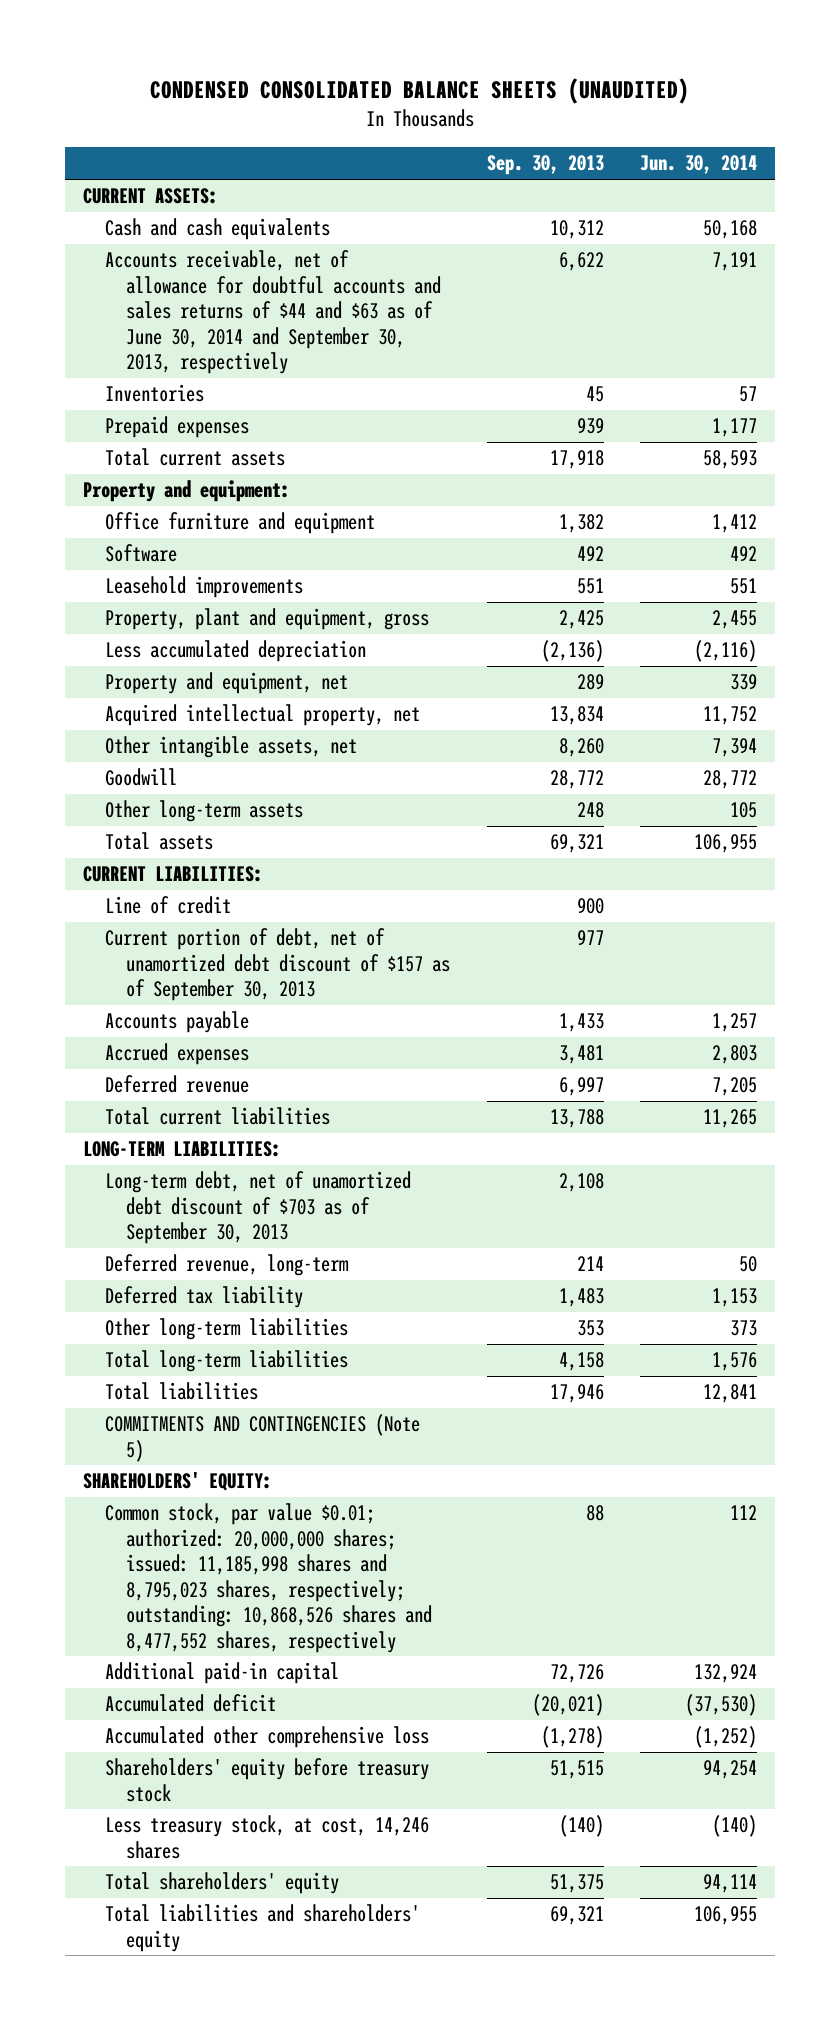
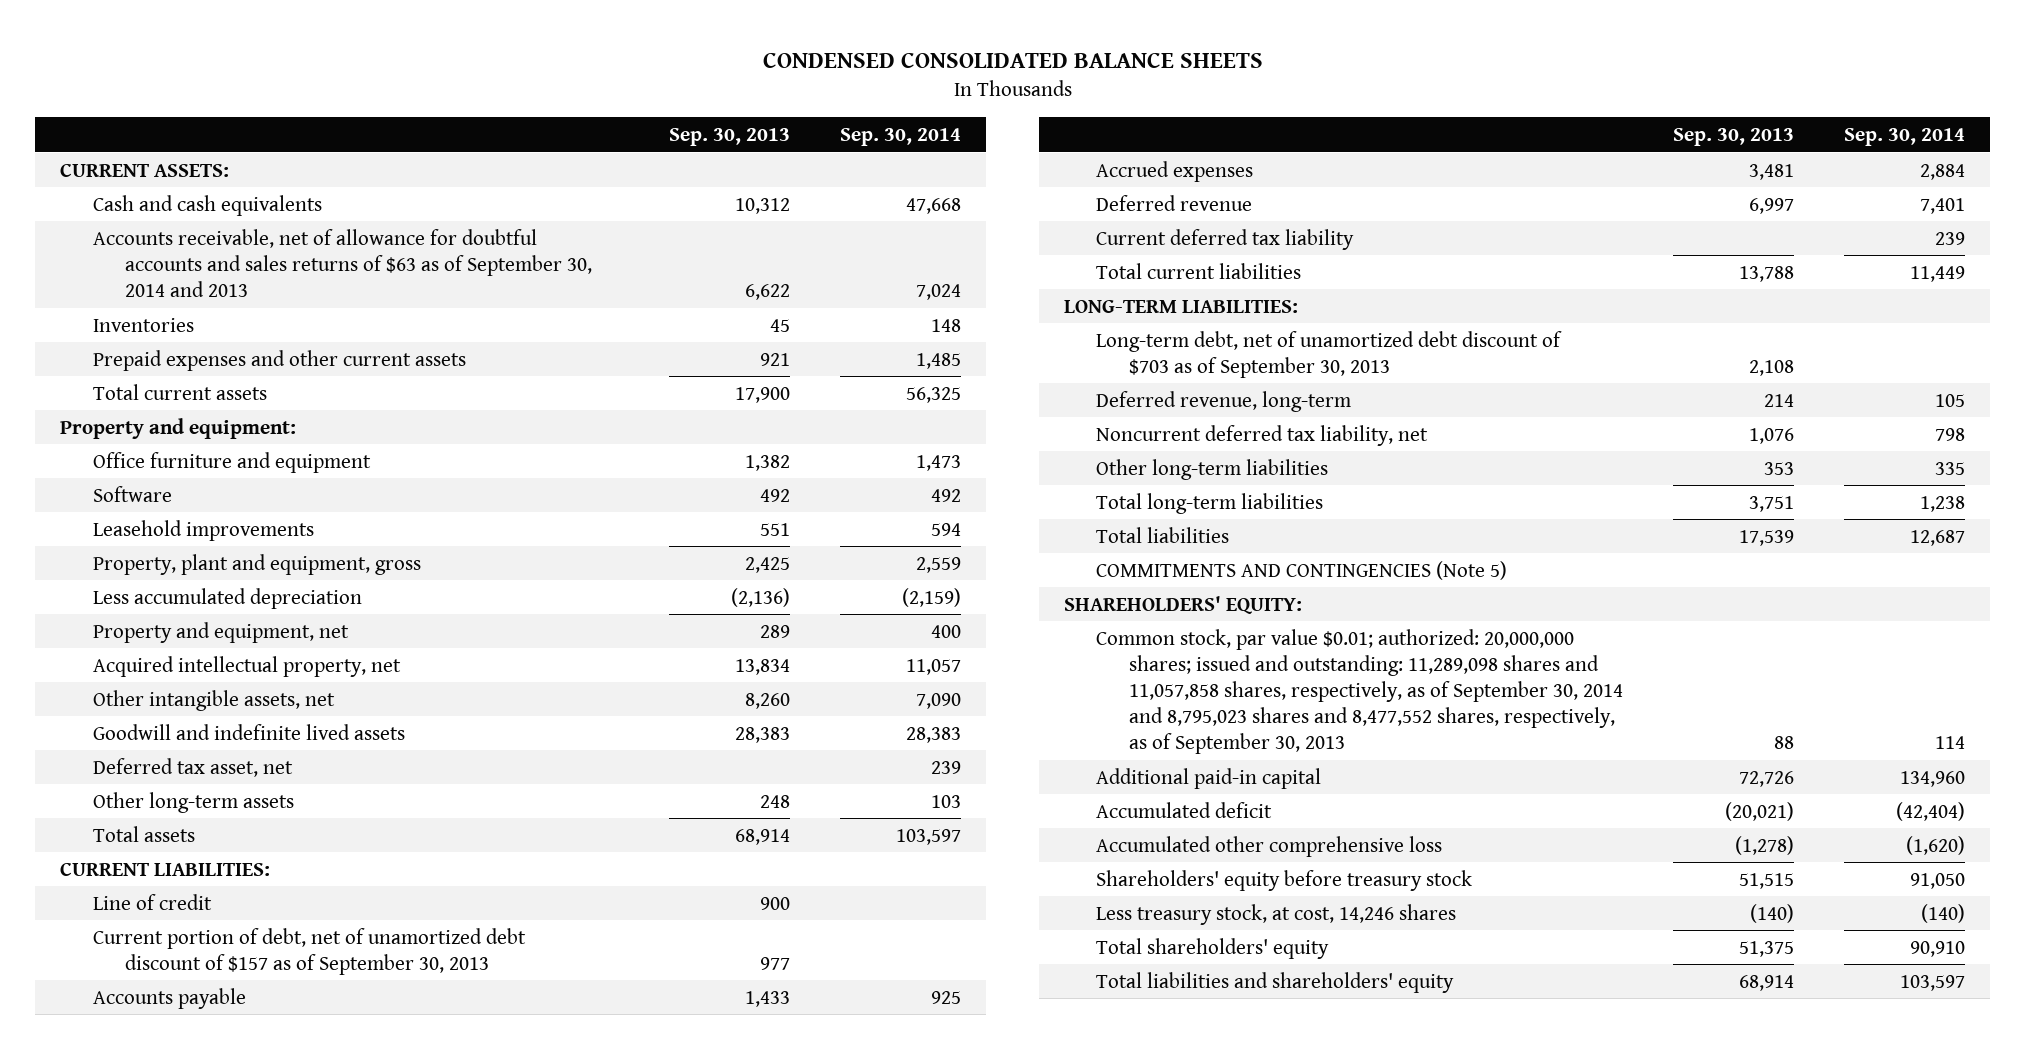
- CONDENSED CONSOLIDATED BALANCE SHEETS (UNAUDITED)
+ CONDENSED CONSOLIDATED BALANCE SHEETS
- | Sep. 30, 2013 | Jun. 30, 2014
+ | Sep. 30, 2013 | Sep. 30, 2014
- Accounts receivable, net of allowance for doubtful accounts and sales returns of $44 and $63 as of June 30, 2014 and September 30, 2013, respectively | 6,622 | 7,191
+ Accounts receivable, net of allowance for doubtful accounts and sales returns of $63 as of September 30, 2014 and 2013 | 6,622 | 7,024
- Prepaid expenses | 939 | 1,177
- Total current assets | 17,918 | 58,593
+ Prepaid expenses and other current assets | 921 | 1,485
+ Total current assets | 17,900 | 56,325
- Goodwill | 28,772 | 28,772
+ Goodwill and indefinite lived assets | 28,383 | 28,383
+ Deferred tax asset, net | | 239
- Total assets | 69,321 | 106,955
+ Total assets | 68,914 | 103,597
+ Current deferred tax liability | | 239
- Deferred tax liability | 1,483 | 1,153
+ Noncurrent deferred tax liability, net | 1,076 | 798
- Total long-term liabilities | 4,158 | 1,576
- Total liabilities | 17,946 | 12,841
+ Total long-term liabilities | 3,751 | 1,238
+ Total liabilities | 17,539 | 12,687
- Common stock, par value $0.01; authorized: 20,000,000 shares; issued: 11,185,998 shares and 8,795,023 shares, respectively; outstanding: 10,868,526 shares and 8,477,552 shares, respectively | 88 | 112
+ Common stock, par value $0.01; authorized: 20,000,000 shares; issued and outstanding: 11,289,098 shares and 11,057,858 shares, respectively, as of September 30, 2014 and 8,795,023 shares and 8,477,552 shares, respectively, as of September 30, 2013 | 88 | 114
- Total liabilities and shareholders' equity | 69,321 | 106,955
+ Total liabilities and shareholders' equity | 68,914 | 103,597

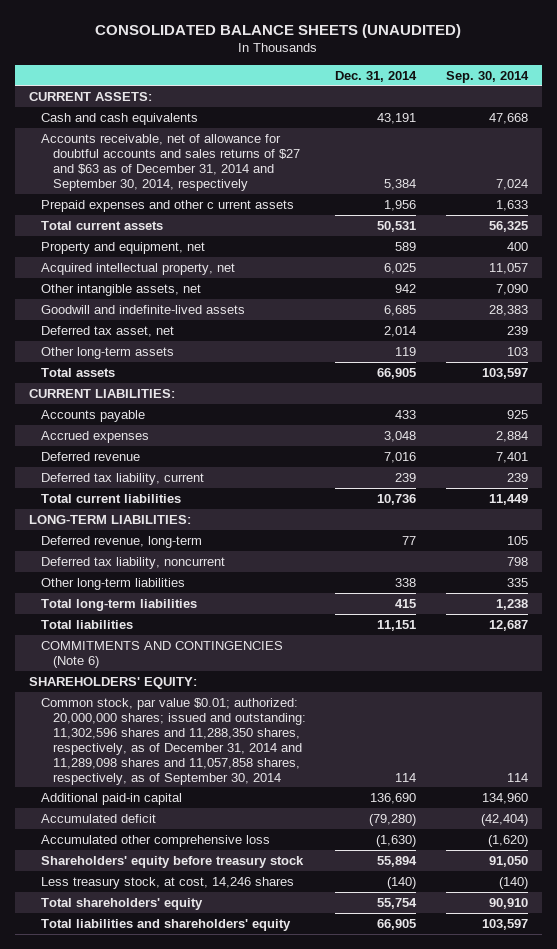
- CONDENSED CONSOLIDATED BALANCE SHEETS
+ CONSOLIDATED BALANCE SHEETS (UNAUDITED)
- | Sep. 30, 2013 | Sep. 30, 2014
+ | Dec. 31, 2014 | Sep. 30, 2014
- Accounts receivable, net of allowance for doubtful accounts and sales returns of $63 as of September 30, 2014 and 2013 | 6,622 | 7,024
- Inventories | 45 | 148
- Prepaid expenses and other current assets | 921 | 1,485
+ Accounts receivable, net of allowance for doubtful accounts and sales returns of $27 and $63 as of December 31, 2014 and September 30, 2014, respectively | 5,384 | 7,024
+ Prepaid expenses and other c urrent assets | 1,956 | 1,633
- Property and equipment:
- Office furniture and equipment | 1,382 | 1,473
- Software | 492 | 492
- Leasehold improvements | 551 | 594
- Property, plant and equipment, gross | 2,425 | 2,559
- Less accumulated depreciation | (2,136) | (2,159)
- Goodwill and indefinite lived assets | 28,383 | 28,383
+ Goodwill and indefinite-lived assets | 6,685 | 28,383
- Line of credit | 900 |
- Current portion of debt, net of unamortized debt discount of $157 as of September 30, 2013 | 977 |
- Current deferred tax liability | | 239
+ Deferred tax liability, current | 239 | 239
- Long-term debt, net of unamortized debt discount of $703 as of September 30, 2013 | 2,108 |
- Noncurrent deferred tax liability, net | 1,076 | 798
+ Deferred tax liability, noncurrent | | 798
- COMMITMENTS AND CONTINGENCIES (Note 5)
+ COMMITMENTS AND CONTINGENCIES (Note 6)
- Common stock, par value $0.01; authorized: 20,000,000 shares; issued and outstanding: 11,289,098 shares and 11,057,858 shares, respectively, as of September 30, 2014 and 8,795,023 shares and 8,477,552 shares, respectively, as of September 30, 2013 | 88 | 114
+ Common stock, par value $0.01; authorized: 20,000,000 shares; issued and outstanding: 11,302,596 shares and 11,288,350 shares, respectively, as of December 31, 2014 and 11,289,098 shares and 11,057,858 shares, respectively, as of September 30, 2014 | 114 | 114

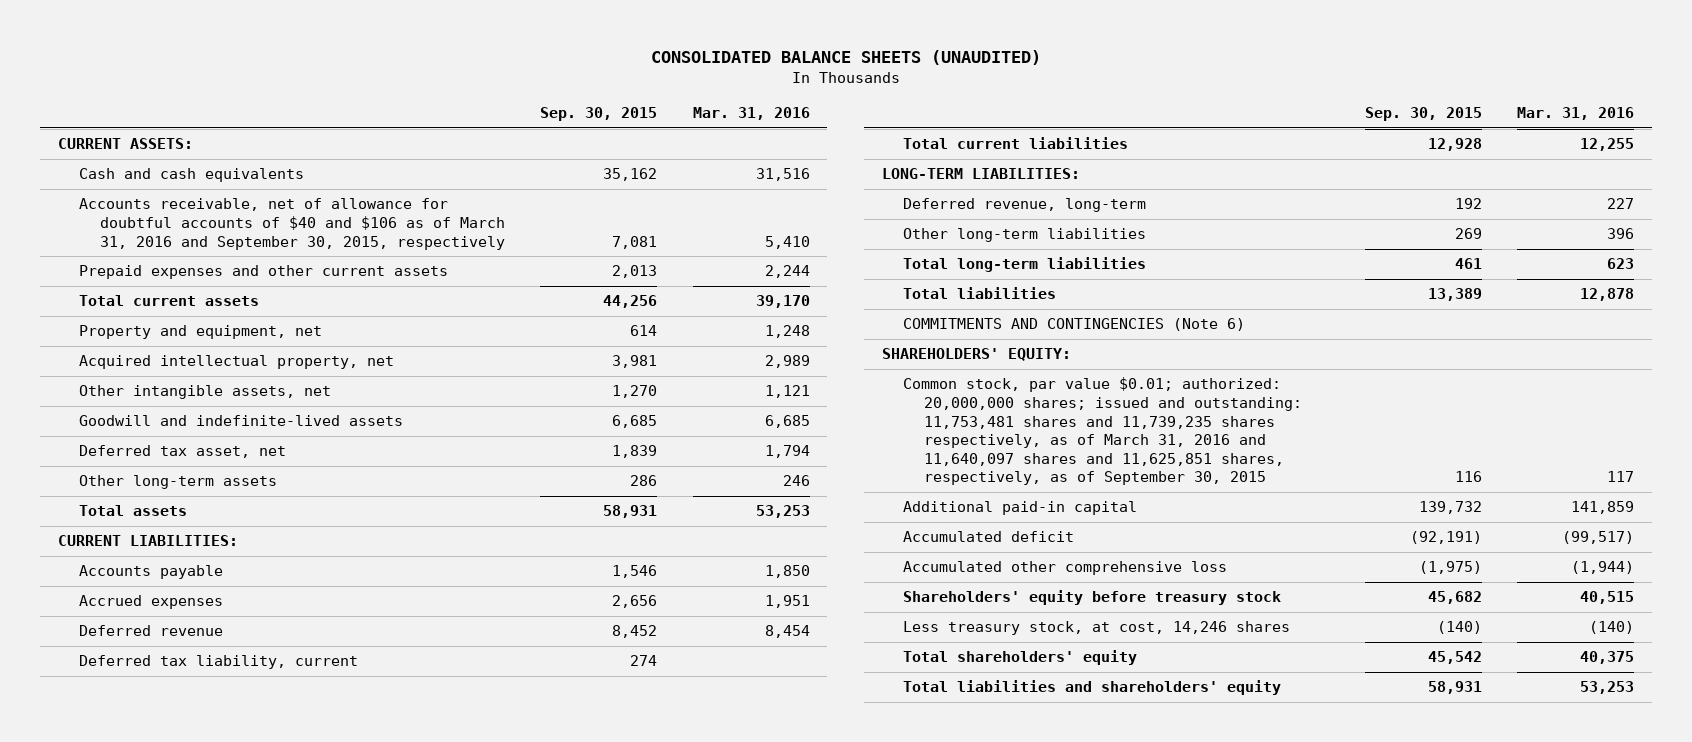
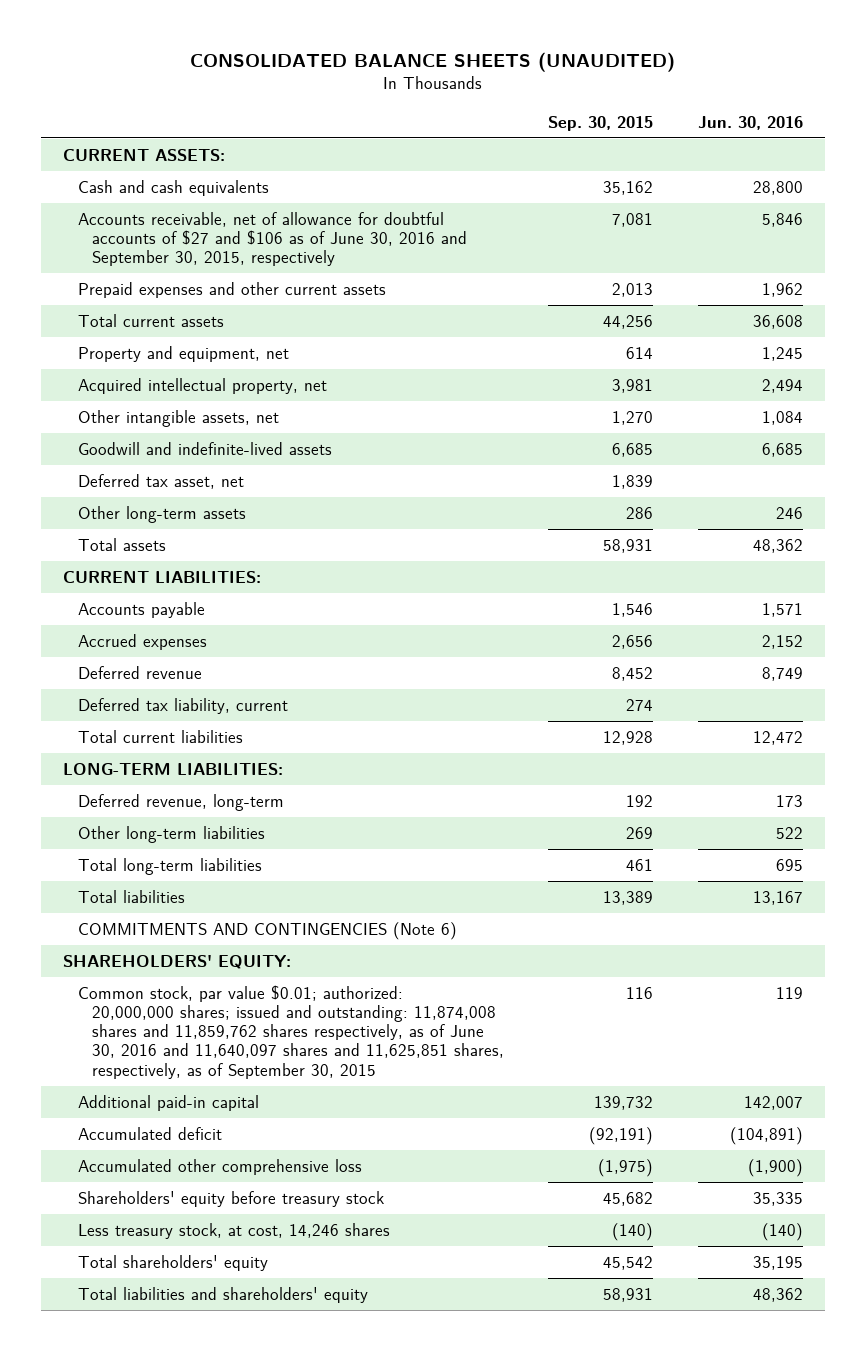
- | Sep. 30, 2015 | Mar. 31, 2016
+ | Sep. 30, 2015 | Jun. 30, 2016
- Accounts receivable, net of allowance for doubtful accounts of $40 and $106 as of March 31, 2016 and September 30, 2015, respectively | 7,081 | 5,410
+ Accounts receivable, net of allowance for doubtful accounts of $27 and $106 as of June 30, 2016 and September 30, 2015, respectively | 7,081 | 5,846
- Common stock, par value $0.01; authorized: 20,000,000 shares; issued and outstanding: 11,753,481 shares and 11,739,235 shares respectively, as of March 31, 2016 and 11,640,097 shares and 11,625,851 shares, respectively, as of September 30, 2015 | 116 | 117
+ Common stock, par value $0.01; authorized: 20,000,000 shares; issued and outstanding: 11,874,008 shares and 11,859,762 shares respectively, as of June 30, 2016 and 11,640,097 shares and 11,625,851 shares, respectively, as of September 30, 2015 | 116 | 119

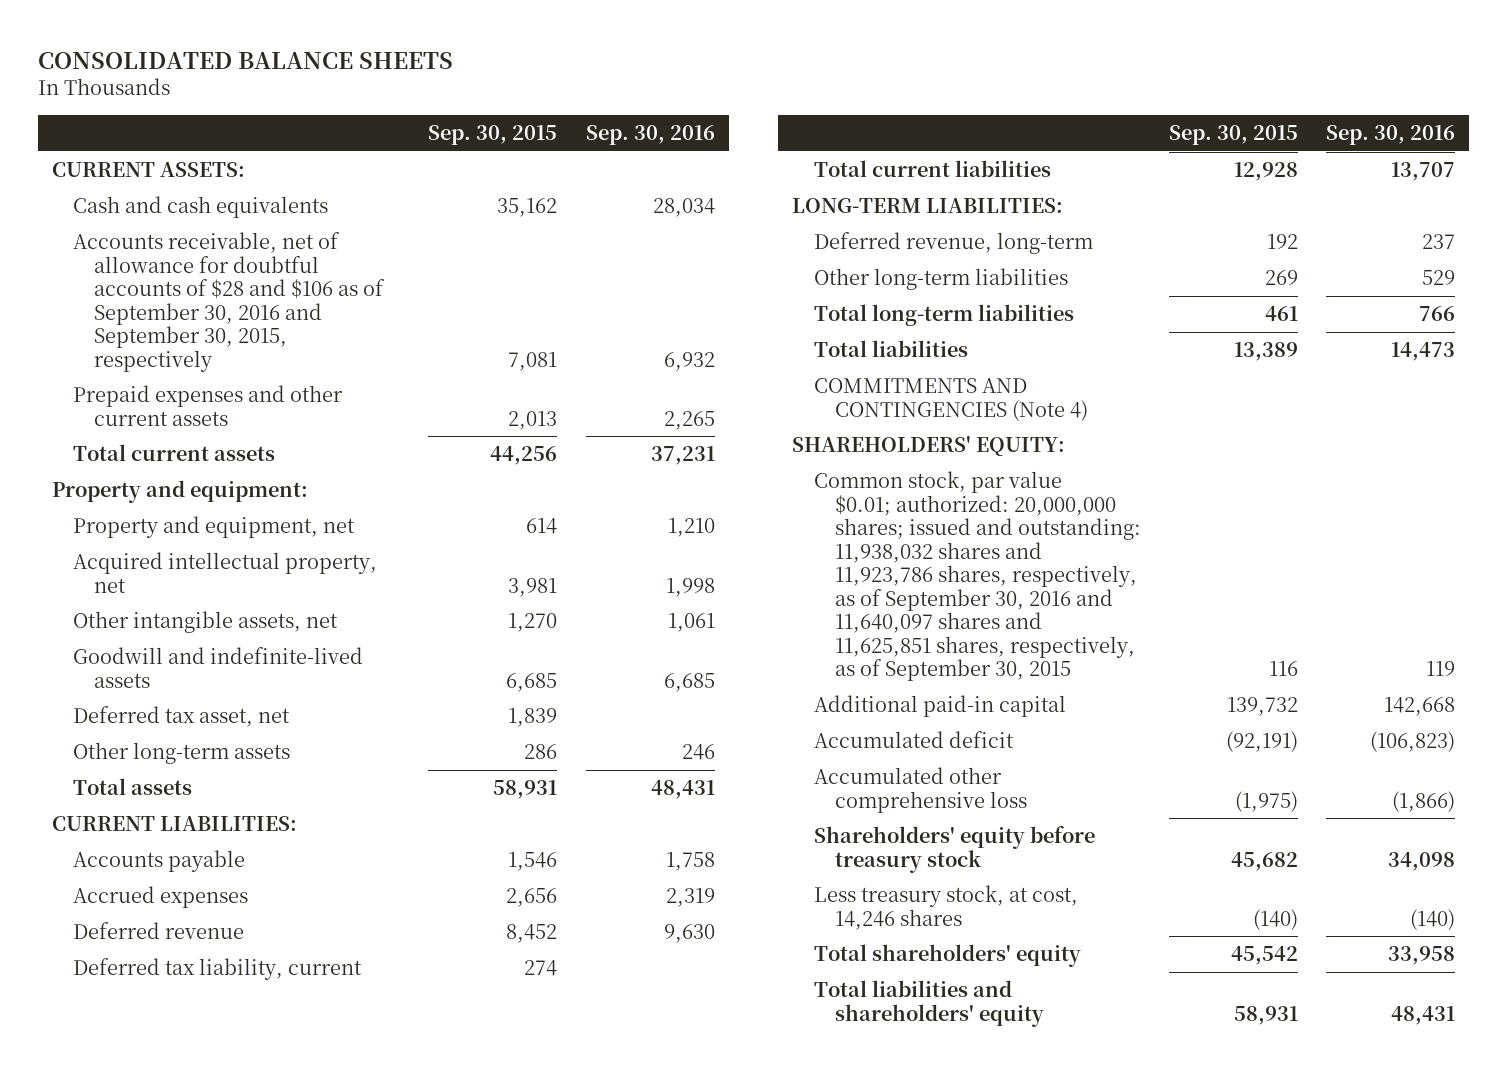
- CONSOLIDATED BALANCE SHEETS (UNAUDITED)
+ CONSOLIDATED BALANCE SHEETS
- | Sep. 30, 2015 | Jun. 30, 2016
+ | Sep. 30, 2015 | Sep. 30, 2016
- Accounts receivable, net of allowance for doubtful accounts of $27 and $106 as of June 30, 2016 and September 30, 2015, respectively | 7,081 | 5,846
+ Accounts receivable, net of allowance for doubtful accounts of $28 and $106 as of September 30, 2016 and September 30, 2015, respectively | 7,081 | 6,932
+ Property and equipment:
- COMMITMENTS AND CONTINGENCIES (Note 6)
+ COMMITMENTS AND CONTINGENCIES (Note 4)
- Common stock, par value $0.01; authorized: 20,000,000 shares; issued and outstanding: 11,874,008 shares and 11,859,762 shares respectively, as of June 30, 2016 and 11,640,097 shares and 11,625,851 shares, respectively, as of September 30, 2015 | 116 | 119
+ Common stock, par value $0.01; authorized: 20,000,000 shares; issued and outstanding: 11,938,032 shares and 11,923,786 shares, respectively, as of September 30, 2016 and 11,640,097 shares and 11,625,851 shares, respectively, as of September 30, 2015 | 116 | 119

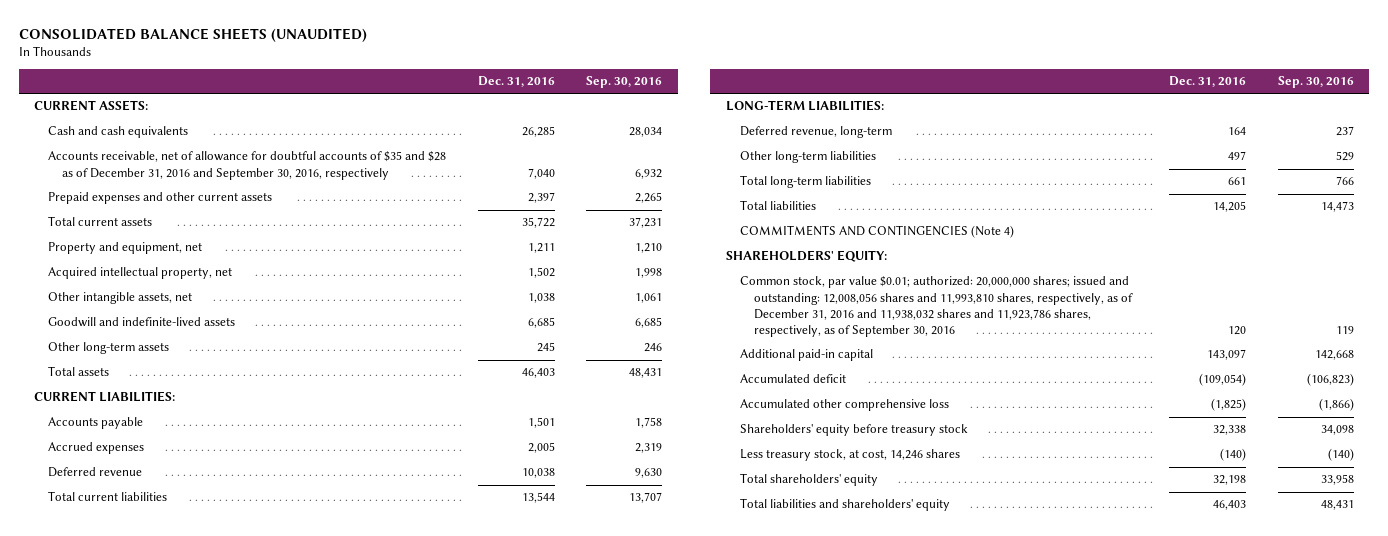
- CONSOLIDATED BALANCE SHEETS
+ CONSOLIDATED BALANCE SHEETS (UNAUDITED)
- | Sep. 30, 2015 | Sep. 30, 2016
+ | Dec. 31, 2016 | Sep. 30, 2016
- Accounts receivable, net of allowance for doubtful accounts of $28 and $106 as of September 30, 2016 and September 30, 2015, respectively | 7,081 | 6,932
+ Accounts receivable, net of allowance for doubtful accounts of $35 and $28 as of December 31, 2016 and September 30, 2016, respectively | 7,040 | 6,932
- Property and equipment:
- Deferred tax asset, net | 1,839 |
- Deferred tax liability, current | 274 |
- Common stock, par value $0.01; authorized: 20,000,000 shares; issued and outstanding: 11,938,032 shares and 11,923,786 shares, respectively, as of September 30, 2016 and 11,640,097 shares and 11,625,851 shares, respectively, as of September 30, 2015 | 116 | 119
+ Common stock, par value $0.01; authorized: 20,000,000 shares; issued and outstanding: 12,008,056 shares and 11,993,810 shares, respectively, as of December 31, 2016 and 11,938,032 shares and 11,923,786 shares, respectively, as of September 30, 2016 | 120 | 119

